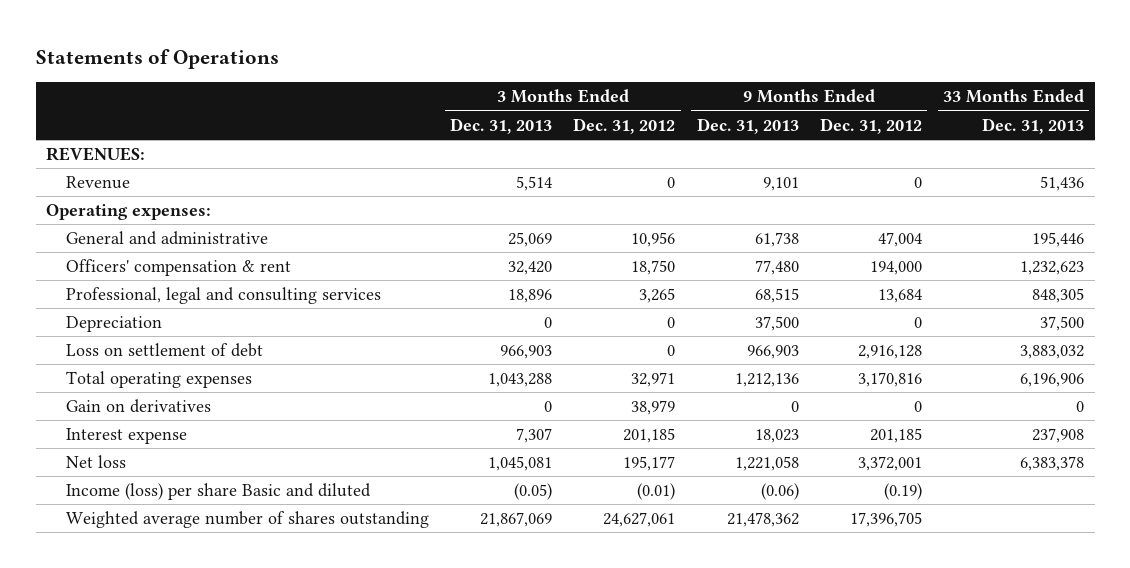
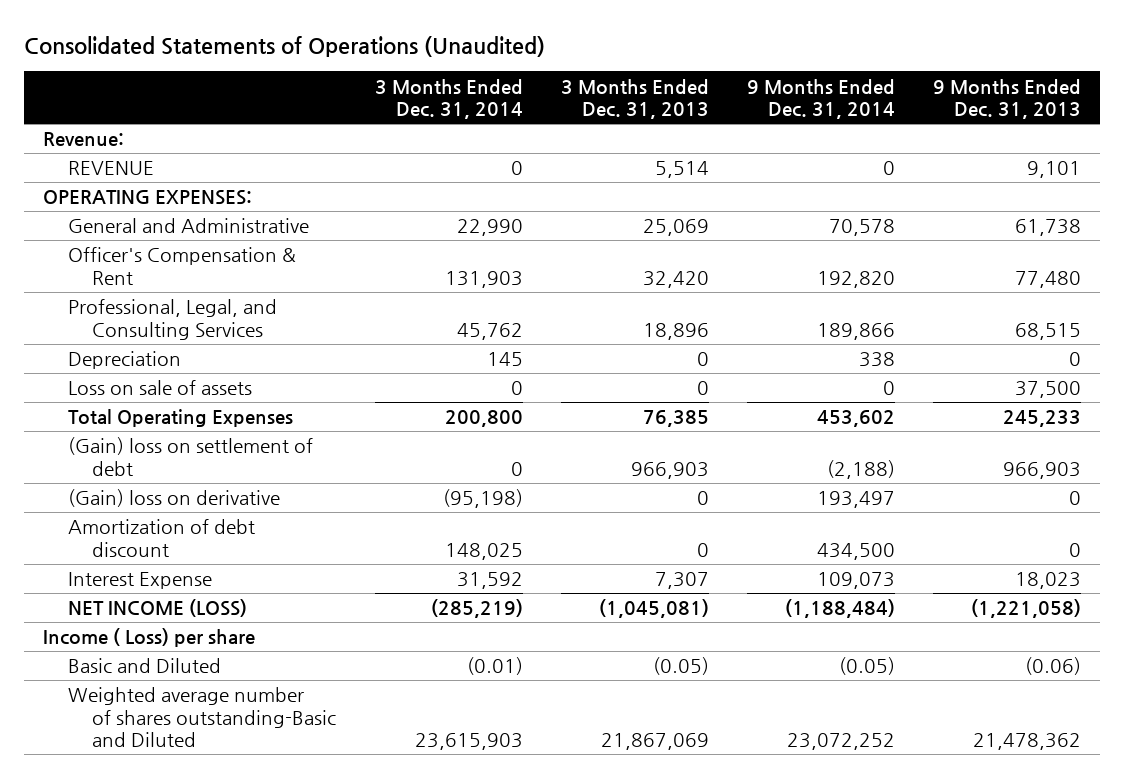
- Statements of Operations
+ Consolidated Statements of Operations (Unaudited)
- | 3 Months Ended Dec. 31, 2013 | 3 Months Ended Dec. 31, 2012 | 9 Months Ended Dec. 31, 2013 | 9 Months Ended Dec. 31, 2012 | 33 Months Ended Dec. 31, 2013
+ | 3 Months Ended Dec. 31, 2014 | 3 Months Ended Dec. 31, 2013 | 9 Months Ended Dec. 31, 2014 | 9 Months Ended Dec. 31, 2013
- REVENUES:
- Revenue | 5,514 | 0 | 9,101 | 0 | 51,436
- Operating expenses:
- General and administrative | 25,069 | 10,956 | 61,738 | 47,004 | 195,446
- Officers' compensation & rent | 32,420 | 18,750 | 77,480 | 194,000 | 1,232,623
- Professional, legal and consulting services | 18,896 | 3,265 | 68,515 | 13,684 | 848,305
- Depreciation | 0 | 0 | 37,500 | 0 | 37,500
- Loss on settlement of debt | 966,903 | 0 | 966,903 | 2,916,128 | 3,883,032
- Total operating expenses | 1,043,288 | 32,971 | 1,212,136 | 3,170,816 | 6,196,906
- Gain on derivatives | 0 | 38,979 | 0 | 0 | 0
- Interest expense | 7,307 | 201,185 | 18,023 | 201,185 | 237,908
- Net loss | 1,045,081 | 195,177 | 1,221,058 | 3,372,001 | 6,383,378
- Income (loss) per share Basic and diluted | (0.05) | (0.01) | (0.06) | (0.19) |
- Weighted average number of shares outstanding | 21,867,069 | 24,627,061 | 21,478,362 | 17,396,705 |
+ Revenue:
+ REVENUE | 0 | 5,514 | 0 | 9,101
+ OPERATING EXPENSES:
+ General and Administrative | 22,990 | 25,069 | 70,578 | 61,738
+ Officer's Compensation & Rent | 131,903 | 32,420 | 192,820 | 77,480
+ Professional, Legal, and Consulting Services | 45,762 | 18,896 | 189,866 | 68,515
+ Depreciation | 145 | 0 | 338 | 0
+ Loss on sale of assets | 0 | 0 | 0 | 37,500
+ Total Operating Expenses | 200,800 | 76,385 | 453,602 | 245,233
+ (Gain) loss on settlement of debt | 0 | 966,903 | (2,188) | 966,903
+ (Gain) loss on derivative | (95,198) | 0 | 193,497 | 0
+ Amortization of debt discount | 148,025 | 0 | 434,500 | 0
+ Interest Expense | 31,592 | 7,307 | 109,073 | 18,023
+ NET INCOME (LOSS) | (285,219) | (1,045,081) | (1,188,484) | (1,221,058)
+ Income ( Loss) per share
+ Basic and Diluted | (0.01) | (0.05) | (0.05) | (0.06)
+ Weighted average number of shares outstanding-Basic and Diluted | 23,615,903 | 21,867,069 | 23,072,252 | 21,478,362

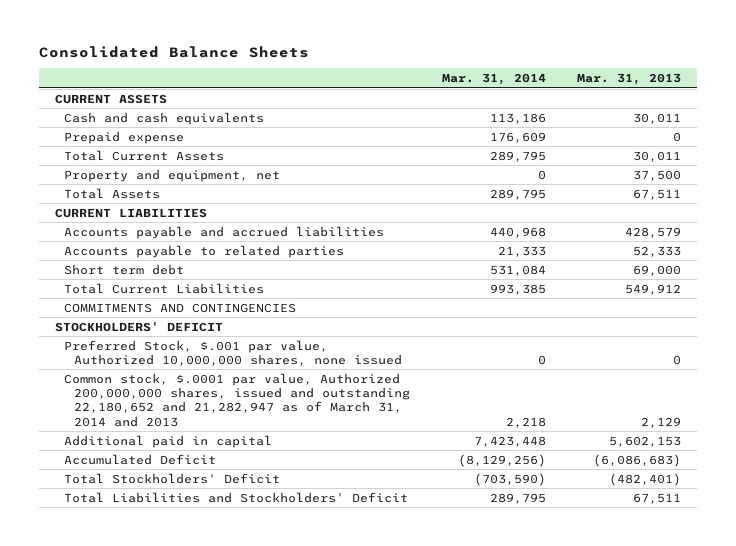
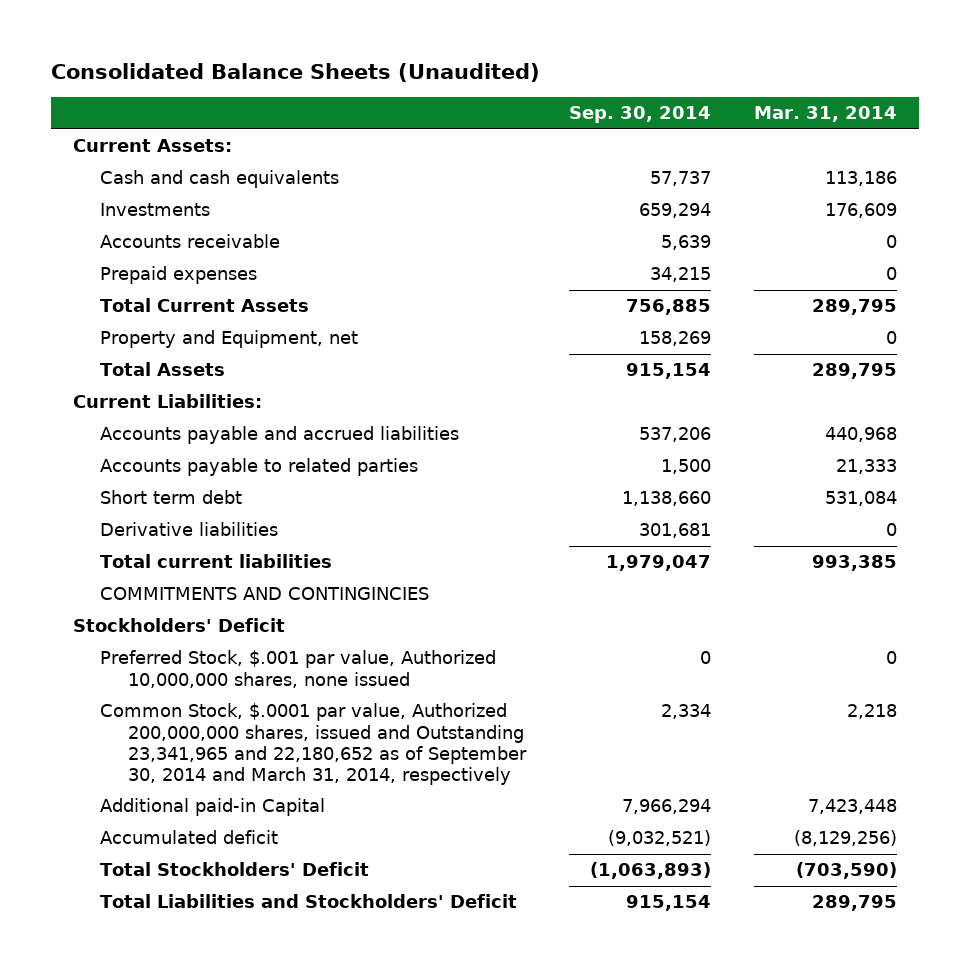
- Consolidated Balance Sheets
+ Consolidated Balance Sheets (Unaudited)
- | Mar. 31, 2014 | Mar. 31, 2013
+ | Sep. 30, 2014 | Mar. 31, 2014
- CURRENT ASSETS
+ Current Assets:
- Prepaid expense | 176,609 | 0
+ Investments | 659,294 | 176,609
+ Accounts receivable | 5,639 | 0
+ Prepaid expenses | 34,215 | 0
- Property and equipment, net | 0 | 37,500
+ Property and Equipment, net | 158,269 | 0
- CURRENT LIABILITIES
+ Current Liabilities:
- Total Current Liabilities | 993,385 | 549,912
- COMMITMENTS AND CONTINGENCIES
- STOCKHOLDERS' DEFICIT
+ Derivative liabilities | 301,681 | 0
+ Total current liabilities | 1,979,047 | 993,385
+ COMMITMENTS AND CONTINGINCIES
+ Stockholders' Deficit
- Common stock, $.0001 par value, Authorized 200,000,000 shares, issued and outstanding 22,180,652 and 21,282,947 as of March 31, 2014 and 2013 | 2,218 | 2,129
- Additional paid in capital | 7,423,448 | 5,602,153
- Accumulated Deficit | (8,129,256) | (6,086,683)
+ Common Stock, $.0001 par value, Authorized 200,000,000 shares, issued and Outstanding 23,341,965 and 22,180,652 as of September 30, 2014 and March 31, 2014, respectively | 2,334 | 2,218
+ Additional paid-in Capital | 7,966,294 | 7,423,448
+ Accumulated deficit | (9,032,521) | (8,129,256)

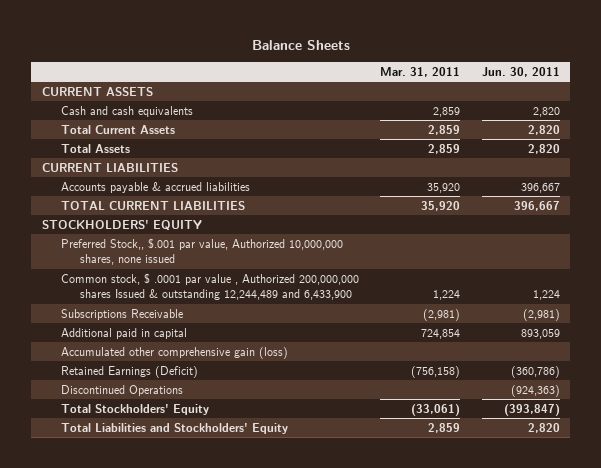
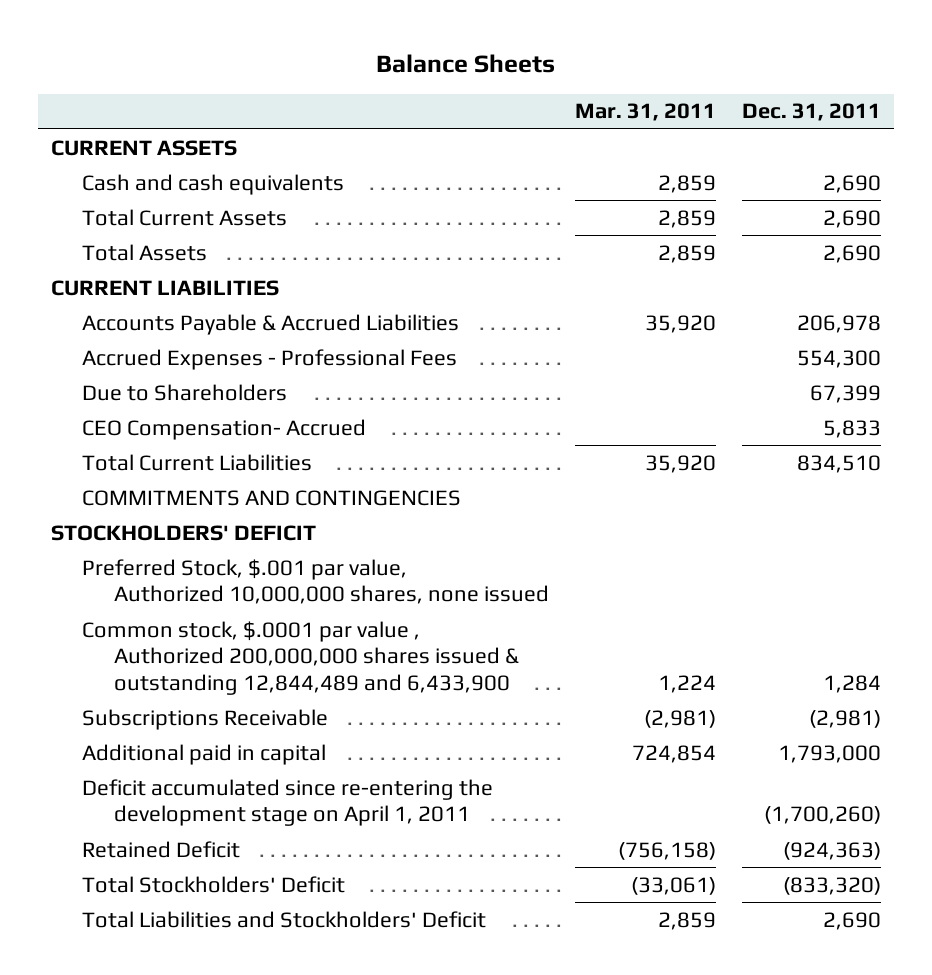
- | Mar. 31, 2011 | Jun. 30, 2011
+ | Mar. 31, 2011 | Dec. 31, 2011
- Accounts payable & accrued liabilities | 35,920 | 396,667
- TOTAL CURRENT LIABILITIES | 35,920 | 396,667
- STOCKHOLDERS' EQUITY
- Preferred Stock,, $.001 par value, Authorized 10,000,000 shares, none issued
- Common stock, $ .0001 par value , Authorized 200,000,000 shares Issued & outstanding 12,244,489 and 6,433,900 | 1,224 | 1,224
+ Accounts Payable & Accrued Liabilities | 35,920 | 206,978
+ Accrued Expenses - Professional Fees | | 554,300
+ Due to Shareholders | | 67,399
+ CEO Compensation- Accrued | | 5,833
+ Total Current Liabilities | 35,920 | 834,510
+ COMMITMENTS AND CONTINGENCIES
+ STOCKHOLDERS' DEFICIT
+ Preferred Stock, $.001 par value, Authorized 10,000,000 shares, none issued
+ Common stock, $.0001 par value , Authorized 200,000,000 shares issued & outstanding 12,844,489 and 6,433,900 | 1,224 | 1,284
- Accumulated other comprehensive gain (loss)
- Retained Earnings (Deficit) | (756,158) | (360,786)
- Discontinued Operations | | (924,363)
- Total Stockholders' Equity | (33,061) | (393,847)
- Total Liabilities and Stockholders' Equity | 2,859 | 2,820
+ Deficit accumulated since re-entering the development stage on April 1, 2011 | | (1,700,260)
+ Retained Deficit | (756,158) | (924,363)
+ Total Stockholders' Deficit | (33,061) | (833,320)
+ Total Liabilities and Stockholders' Deficit | 2,859 | 2,690

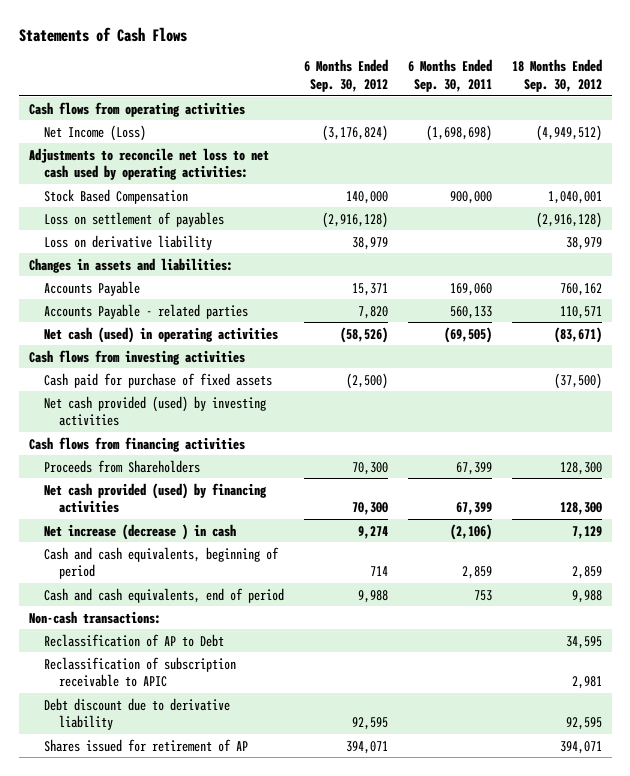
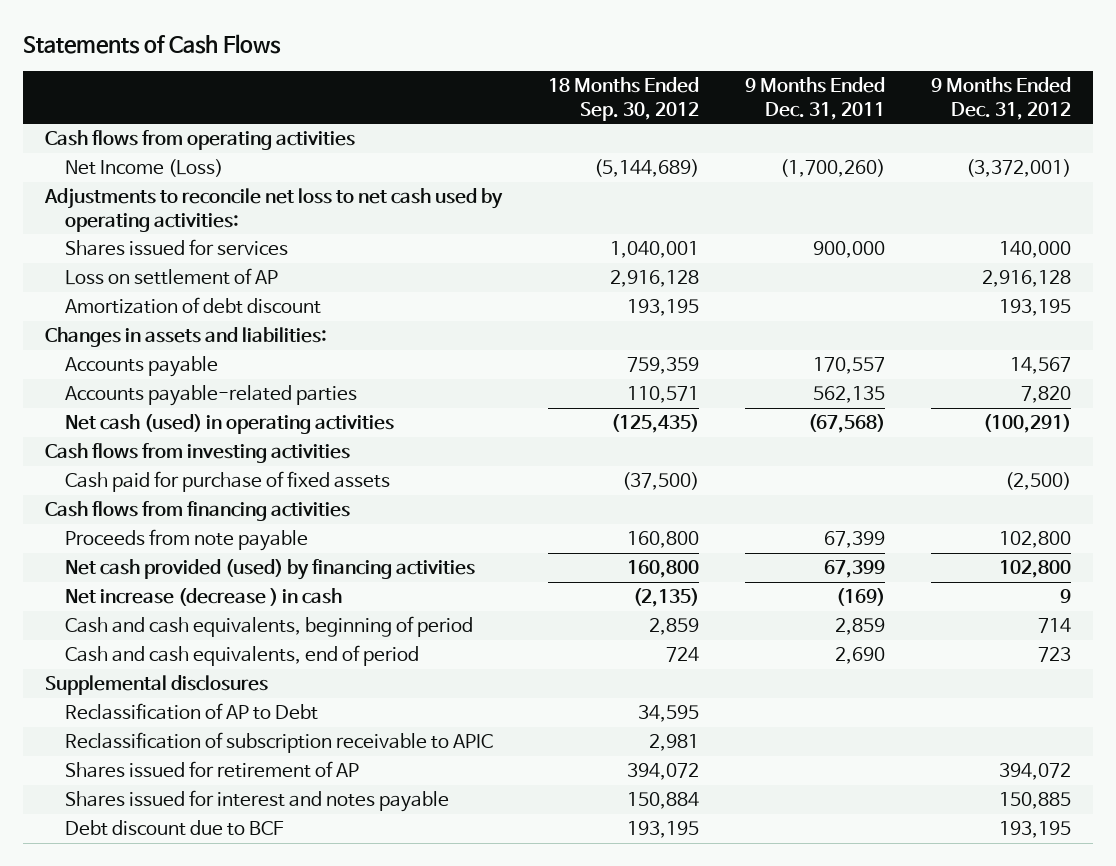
- | 6 Months Ended Sep. 30, 2012 | 6 Months Ended Sep. 30, 2011 | 18 Months Ended Sep. 30, 2012
+ | 18 Months Ended Sep. 30, 2012 | 9 Months Ended Dec. 31, 2011 | 9 Months Ended Dec. 31, 2012
- Net Income (Loss) | (3,176,824) | (1,698,698) | (4,949,512)
+ Net Income (Loss) | (5,144,689) | (1,700,260) | (3,372,001)
- Stock Based Compensation | 140,000 | 900,000 | 1,040,001
- Loss on settlement of payables | (2,916,128) | | (2,916,128)
- Loss on derivative liability | 38,979 | | 38,979
+ Shares issued for services | 1,040,001 | 900,000 | 140,000
+ Loss on settlement of AP | 2,916,128 | | 2,916,128
+ Amortization of debt discount | 193,195 | | 193,195
- Accounts Payable | 15,371 | 169,060 | 760,162
- Accounts Payable - related parties | 7,820 | 560,133 | 110,571
- Net cash (used) in operating activities | (58,526) | (69,505) | (83,671)
+ Accounts payable | 759,359 | 170,557 | 14,567
+ Accounts payable-related parties | 110,571 | 562,135 | 7,820
+ Net cash (used) in operating activities | (125,435) | (67,568) | (100,291)
- Net cash provided (used) by investing activities
- Proceeds from Shareholders | 70,300 | 67,399 | 128,300
- Net cash provided (used) by financing activities | 70,300 | 67,399 | 128,300
- Net increase (decrease ) in cash | 9,274 | (2,106) | 7,129
+ Proceeds from note payable | 160,800 | 67,399 | 102,800
+ Net cash provided (used) by financing activities | 160,800 | 67,399 | 102,800
+ Net increase (decrease ) in cash | (2,135) | (169) | 9
- Cash and cash equivalents, end of period | 9,988 | 753 | 9,988
- Non-cash transactions:
+ Cash and cash equivalents, end of period | 724 | 2,690 | 723
+ Supplemental disclosures
- Debt discount due to derivative liability | 92,595 | | 92,595
- Shares issued for retirement of AP | 394,071 | | 394,071
+ Shares issued for retirement of AP | 394,072 | | 394,072
+ Shares issued for interest and notes payable | 150,884 | | 150,885
+ Debt discount due to BCF | 193,195 | | 193,195

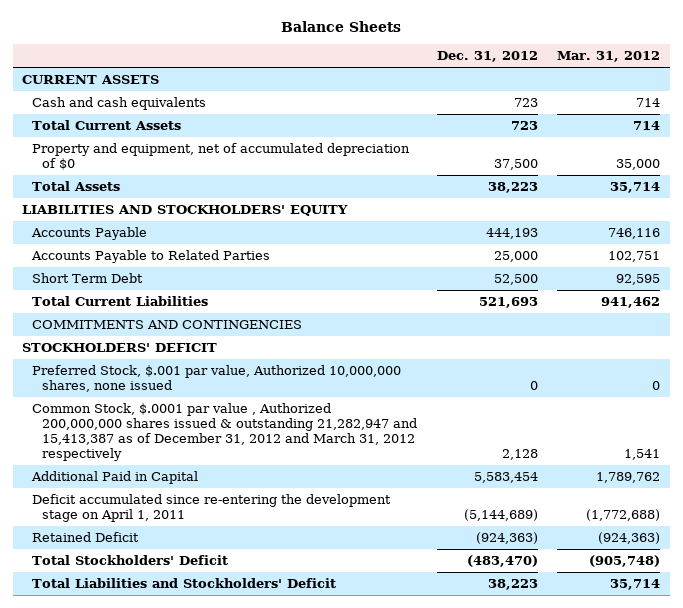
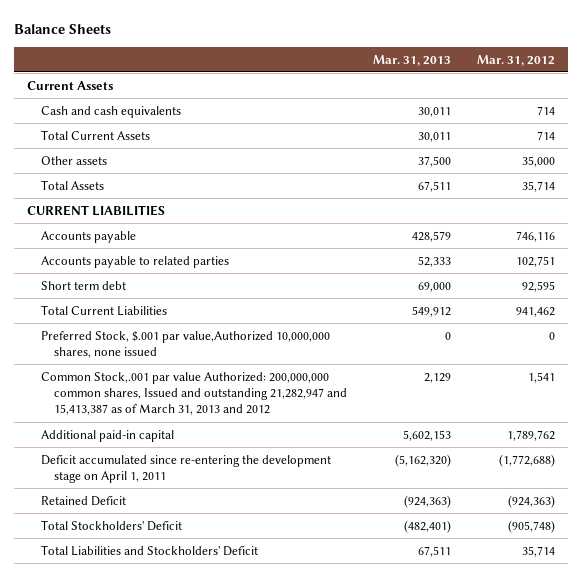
- | Dec. 31, 2012 | Mar. 31, 2012
+ | Mar. 31, 2013 | Mar. 31, 2012
- CURRENT ASSETS
+ Current Assets
- Property and equipment, net of accumulated depreciation of $0 | 37,500 | 35,000
+ Other assets | 37,500 | 35,000
- LIABILITIES AND STOCKHOLDERS' EQUITY
- Accounts Payable | 444,193 | 746,116
- Accounts Payable to Related Parties | 25,000 | 102,751
- Short Term Debt | 52,500 | 92,595
+ CURRENT LIABILITIES
+ Accounts payable | 428,579 | 746,116
+ Accounts payable to related parties | 52,333 | 102,751
+ Short term debt | 69,000 | 92,595
- COMMITMENTS AND CONTINGENCIES
- STOCKHOLDERS' DEFICIT
- Preferred Stock, $.001 par value, Authorized 10,000,000 shares, none issued | 0 | 0
- Common Stock, $.0001 par value , Authorized 200,000,000 shares issued & outstanding 21,282,947 and 15,413,387 as of December 31, 2012 and March 31, 2012 respectively | 2,128 | 1,541
- Additional Paid in Capital | 5,583,454 | 1,789,762
+ Preferred Stock, $.001 par value,Authorized 10,000,000 shares, none issued | 0 | 0
+ Common Stock,.001 par value Authorized: 200,000,000 common shares, Issued and outstanding 21,282,947 and 15,413,387 as of March 31, 2013 and 2012 | 2,129 | 1,541
+ Additional paid-in capital | 5,602,153 | 1,789,762

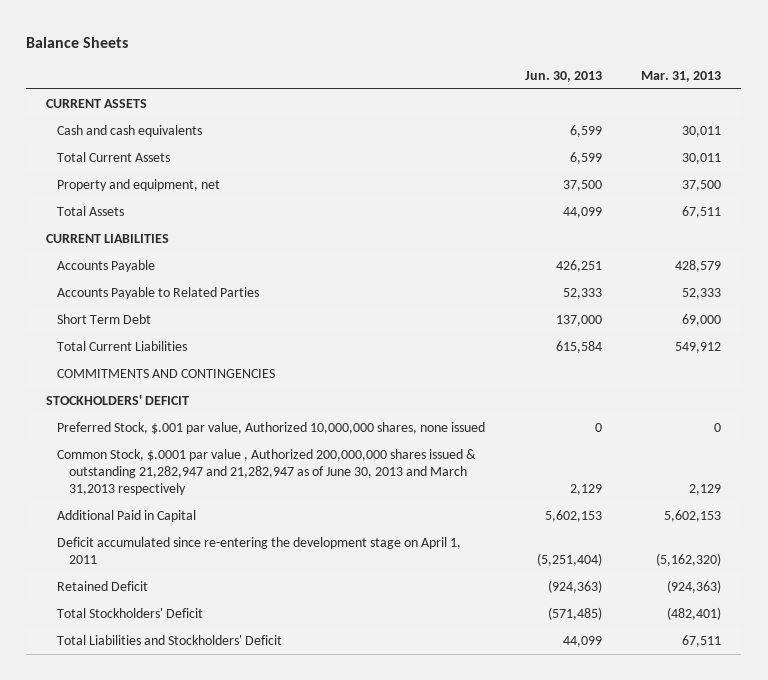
- | Mar. 31, 2013 | Mar. 31, 2012
+ | Jun. 30, 2013 | Mar. 31, 2013
- Current Assets
+ CURRENT ASSETS
- Other assets | 37,500 | 35,000
+ Property and equipment, net | 37,500 | 37,500
- Accounts payable | 428,579 | 746,116
- Accounts payable to related parties | 52,333 | 102,751
- Short term debt | 69,000 | 92,595
+ Accounts Payable | 426,251 | 428,579
+ Accounts Payable to Related Parties | 52,333 | 52,333
+ Short Term Debt | 137,000 | 69,000
- Preferred Stock, $.001 par value,Authorized 10,000,000 shares, none issued | 0 | 0
- Common Stock,.001 par value Authorized: 200,000,000 common shares, Issued and outstanding 21,282,947 and 15,413,387 as of March 31, 2013 and 2012 | 2,129 | 1,541
- Additional paid-in capital | 5,602,153 | 1,789,762
+ COMMITMENTS AND CONTINGENCIES
+ STOCKHOLDERS' DEFICIT
+ Preferred Stock, $.001 par value, Authorized 10,000,000 shares, none issued | 0 | 0
+ Common Stock, $.0001 par value , Authorized 200,000,000 shares issued & outstanding 21,282,947 and 21,282,947 as of June 30, 2013 and March 31,2013 respectively | 2,129 | 2,129
+ Additional Paid in Capital | 5,602,153 | 5,602,153

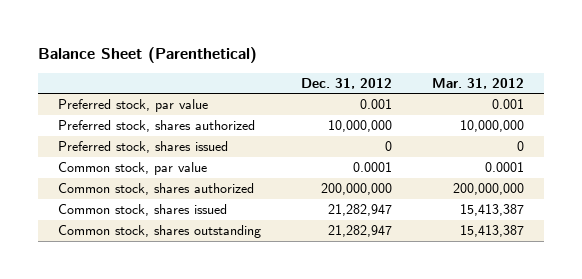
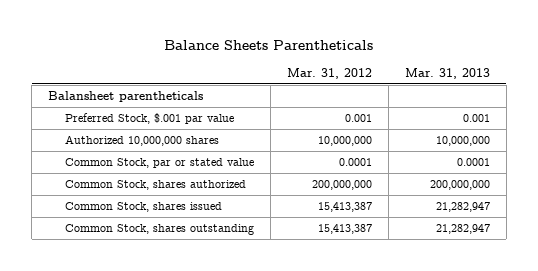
- Balance Sheet (Parenthetical)
+ Balance Sheets Parentheticals
- | Dec. 31, 2012 | Mar. 31, 2012
+ | Mar. 31, 2012 | Mar. 31, 2013
- Preferred stock, par value | 0.001 | 0.001
- Preferred stock, shares authorized | 10,000,000 | 10,000,000
- Preferred stock, shares issued | 0 | 0
- Common stock, par value | 0.0001 | 0.0001
- Common stock, shares authorized | 200,000,000 | 200,000,000
- Common stock, shares issued | 21,282,947 | 15,413,387
- Common stock, shares outstanding | 21,282,947 | 15,413,387
+ Balansheet parentheticals
+ Preferred Stock, $.001 par value | 0.001 | 0.001
+ Authorized 10,000,000 shares | 10,000,000 | 10,000,000
+ Common Stock, par or stated value | 0.0001 | 0.0001
+ Common Stock, shares authorized | 200,000,000 | 200,000,000
+ Common Stock, shares issued | 15,413,387 | 21,282,947
+ Common Stock, shares outstanding | 15,413,387 | 21,282,947

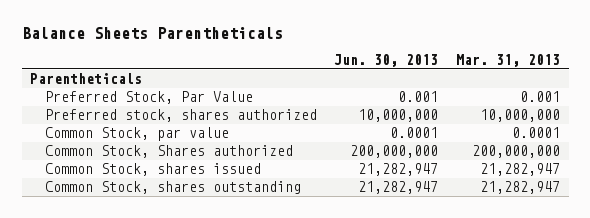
- | Mar. 31, 2012 | Mar. 31, 2013
+ | Jun. 30, 2013 | Mar. 31, 2013
- Balansheet parentheticals
- Preferred Stock, $.001 par value | 0.001 | 0.001
- Authorized 10,000,000 shares | 10,000,000 | 10,000,000
- Common Stock, par or stated value | 0.0001 | 0.0001
- Common Stock, shares authorized | 200,000,000 | 200,000,000
+ Parentheticals
+ Preferred Stock, Par Value | 0.001 | 0.001
+ Preferred stock, shares authorized | 10,000,000 | 10,000,000
+ Common Stock, par value | 0.0001 | 0.0001
+ Common Stock, Shares authorized | 200,000,000 | 200,000,000

